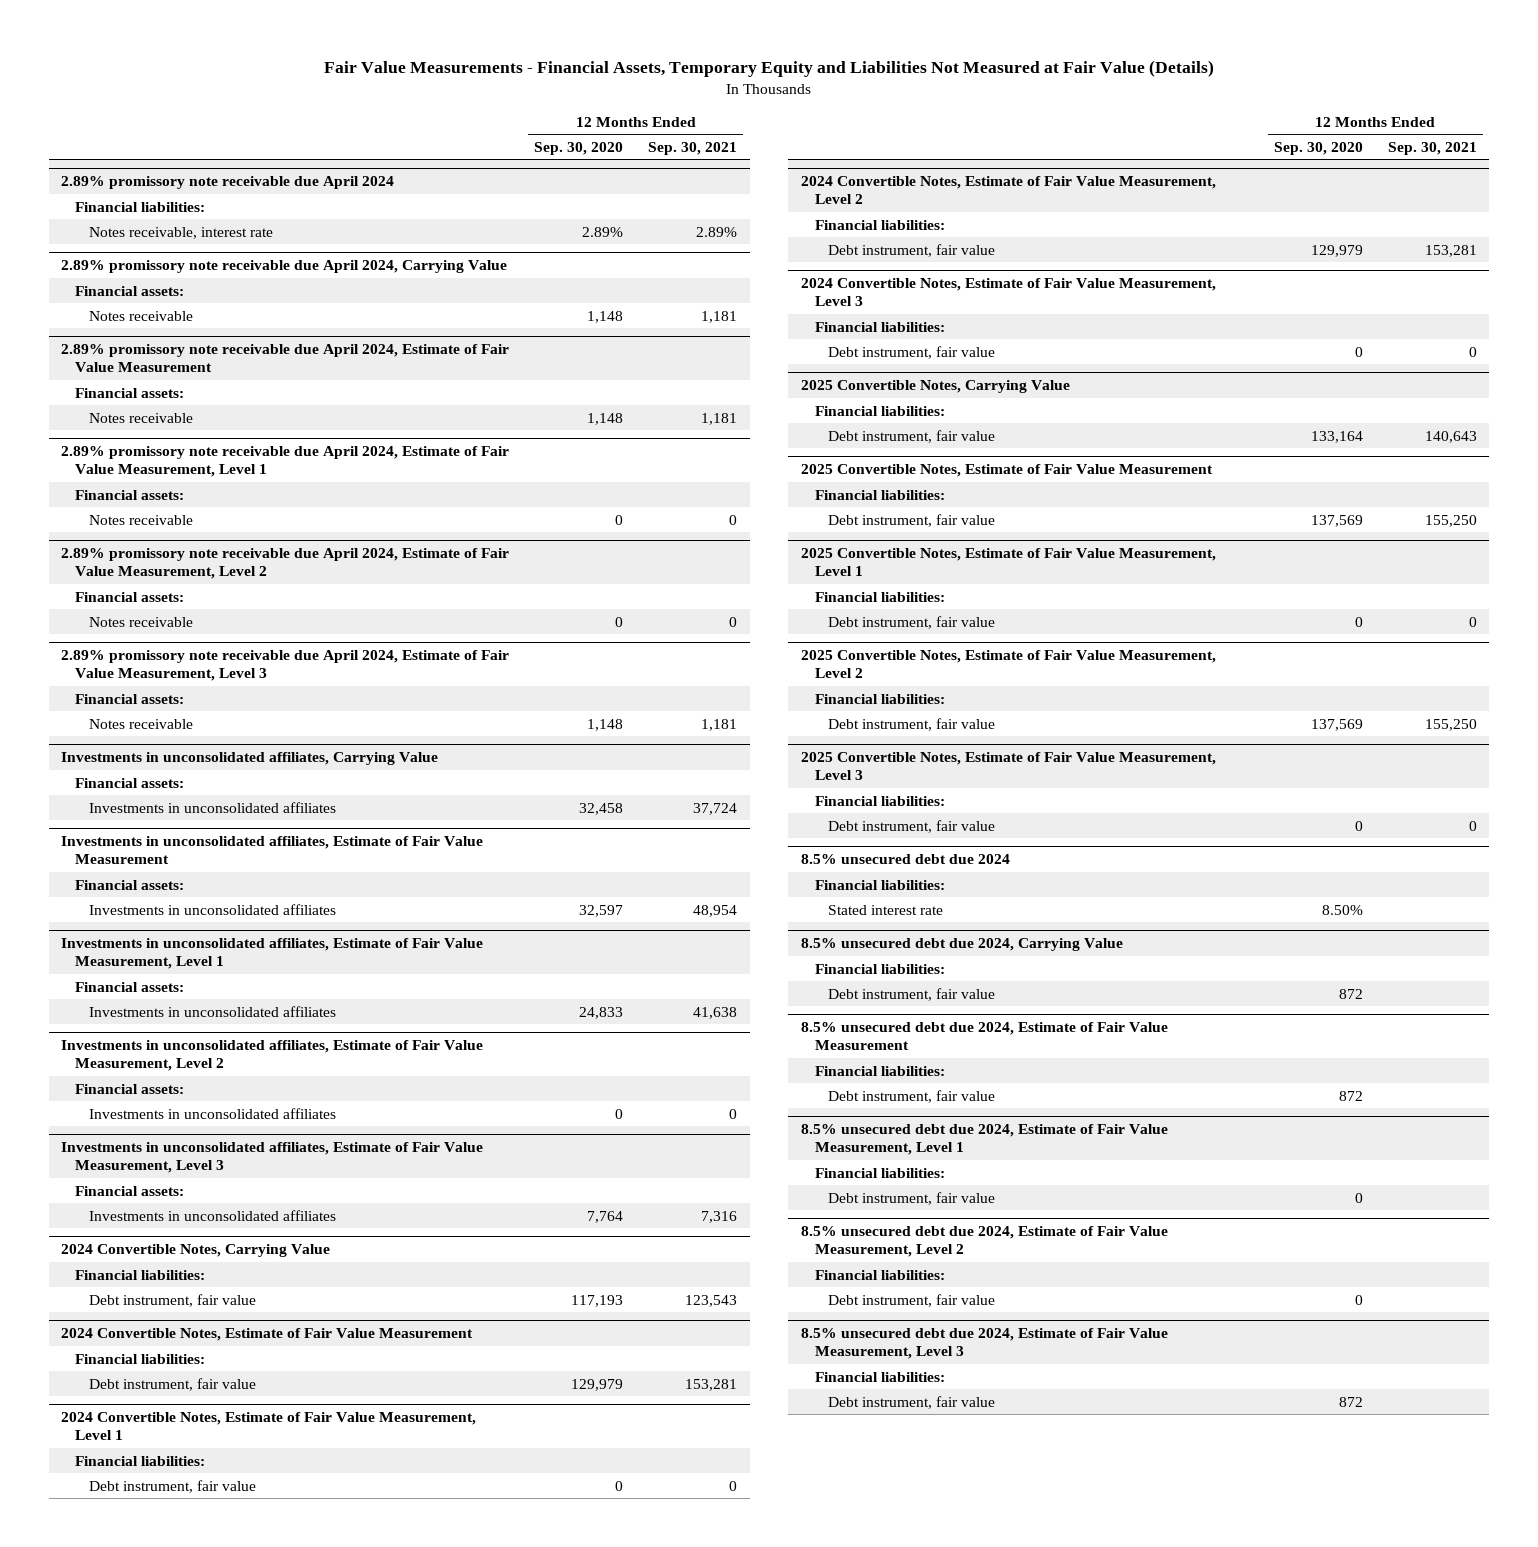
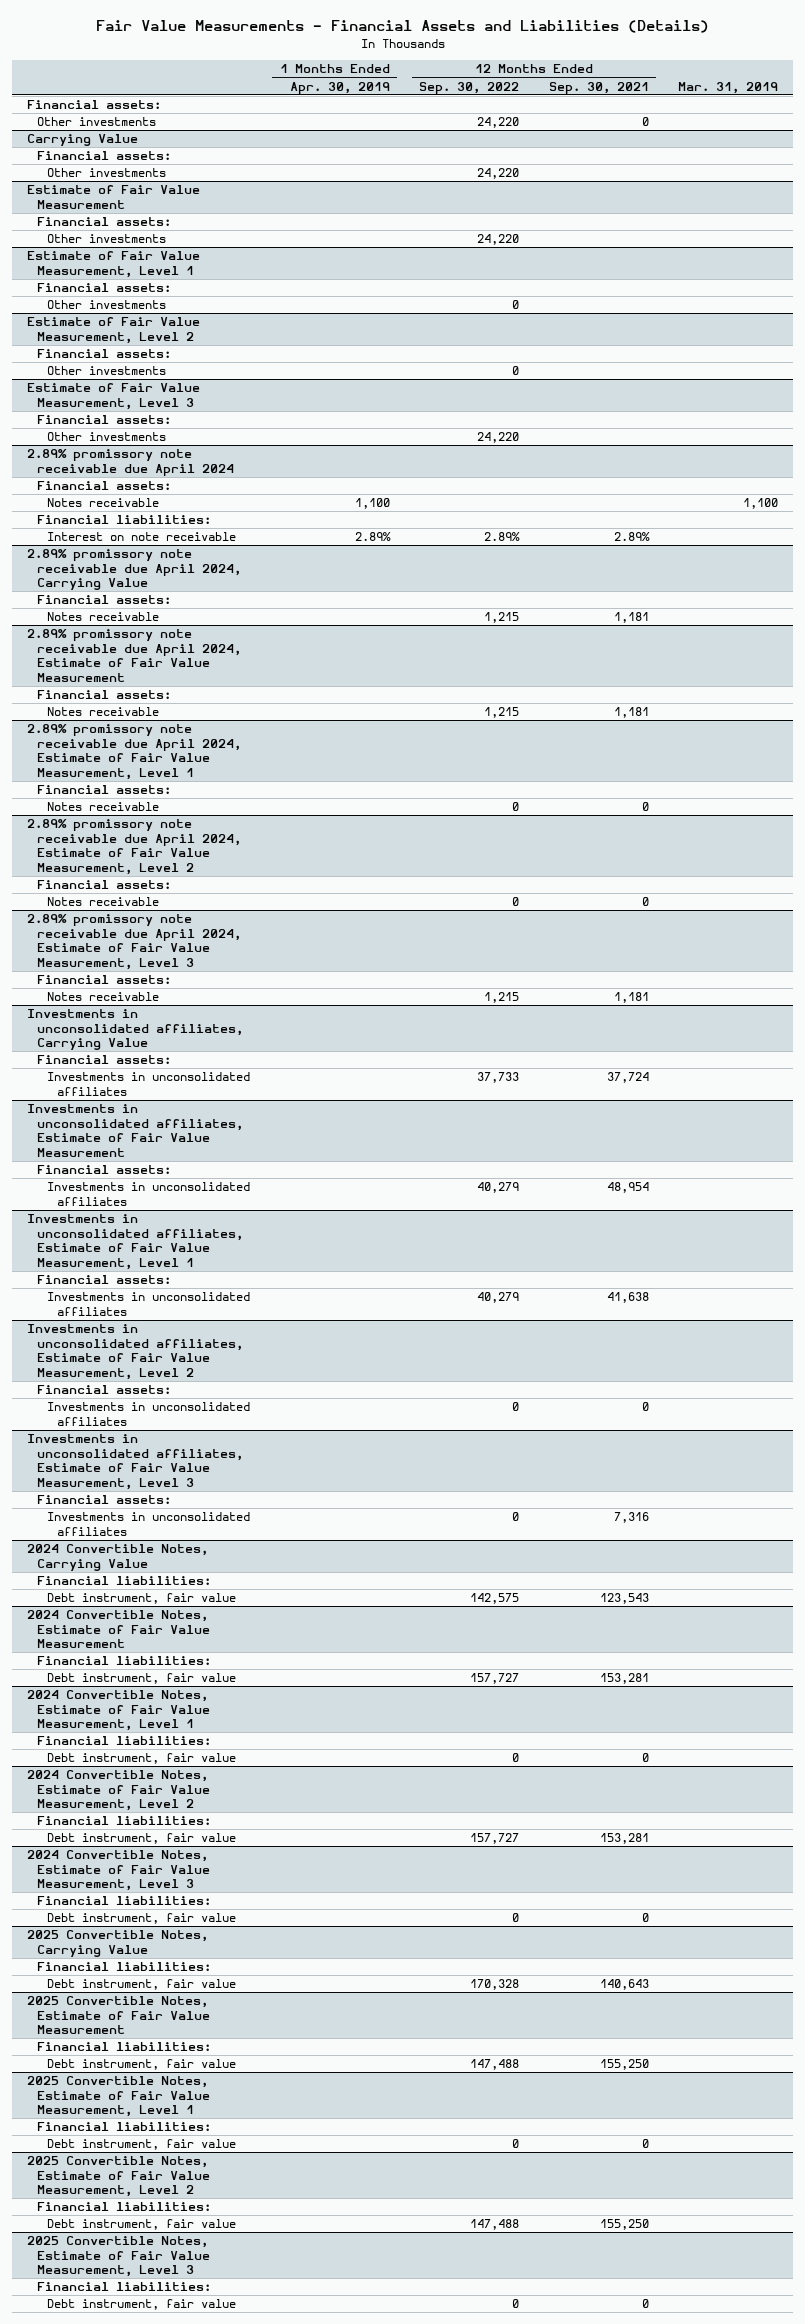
- Fair Value Measurements - Financial Assets, Temporary Equity and Liabilities Not Measured at Fair Value (Details)
+ Fair Value Measurements - Financial Assets and Liabilities (Details)
- | 12 Months Ended Sep. 30, 2020 | 12 Months Ended Sep. 30, 2021
+ | 1 Months Ended Apr. 30, 2019 | 12 Months Ended Sep. 30, 2022 | 12 Months Ended Sep. 30, 2021 | Mar. 31, 2019
+ Financial assets:
+ Other investments | | 24,220 | 0 |
+ Carrying Value
+ Financial assets:
+ Other investments | | 24,220 | |
+ Estimate of Fair Value Measurement
+ Financial assets:
+ Other investments | | 24,220 | |
+ Estimate of Fair Value Measurement, Level 1
+ Financial assets:
+ Other investments | | 0 | |
+ Estimate of Fair Value Measurement, Level 2
+ Financial assets:
+ Other investments | | 0 | |
+ Estimate of Fair Value Measurement, Level 3
+ Financial assets:
+ Other investments | | 24,220 | |
@ 2.89% promissory note receivable due April 2024
+ Financial assets:
+ Notes receivable | 1,100 | | | 1,100
- Notes receivable, interest rate | 2.89% | 2.89%
+ Interest on note receivable | 2.89% | 2.89% | 2.89% |
- 8.5% unsecured debt due 2024
- Financial liabilities:
- Stated interest rate | 8.50% |
- 8.5% unsecured debt due 2024, Carrying Value
- Financial liabilities:
- Debt instrument, fair value | 872 |
- 8.5% unsecured debt due 2024, Estimate of Fair Value Measurement
- Financial liabilities:
- Debt instrument, fair value | 872 |
- 8.5% unsecured debt due 2024, Estimate of Fair Value Measurement, Level 1
- Financial liabilities:
- Debt instrument, fair value | 0 |
- 8.5% unsecured debt due 2024, Estimate of Fair Value Measurement, Level 2
- Financial liabilities:
- Debt instrument, fair value | 0 |
- 8.5% unsecured debt due 2024, Estimate of Fair Value Measurement, Level 3
- Financial liabilities:
- Debt instrument, fair value | 872 |

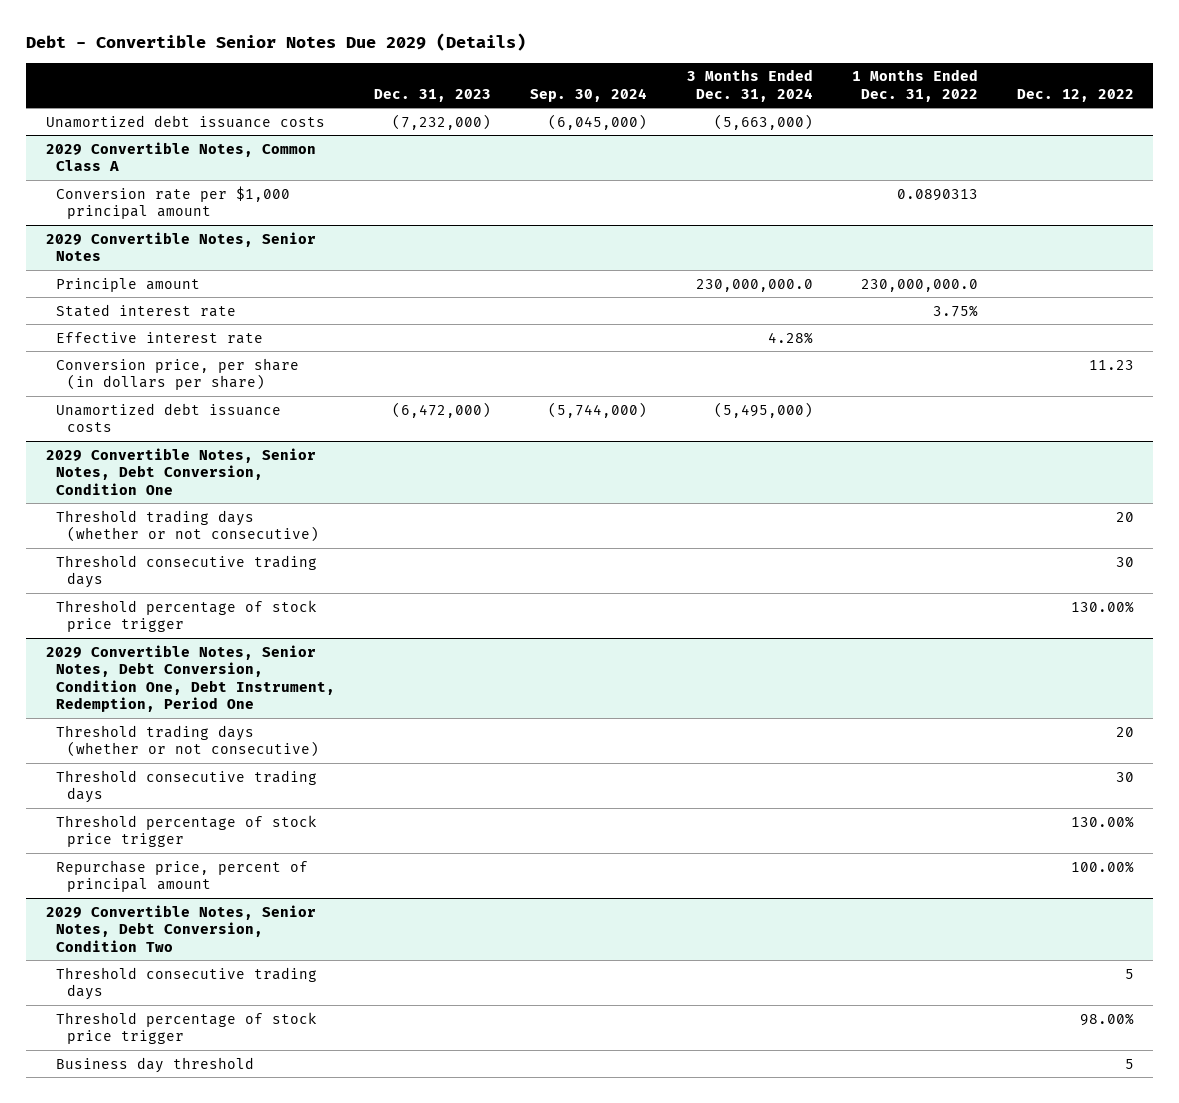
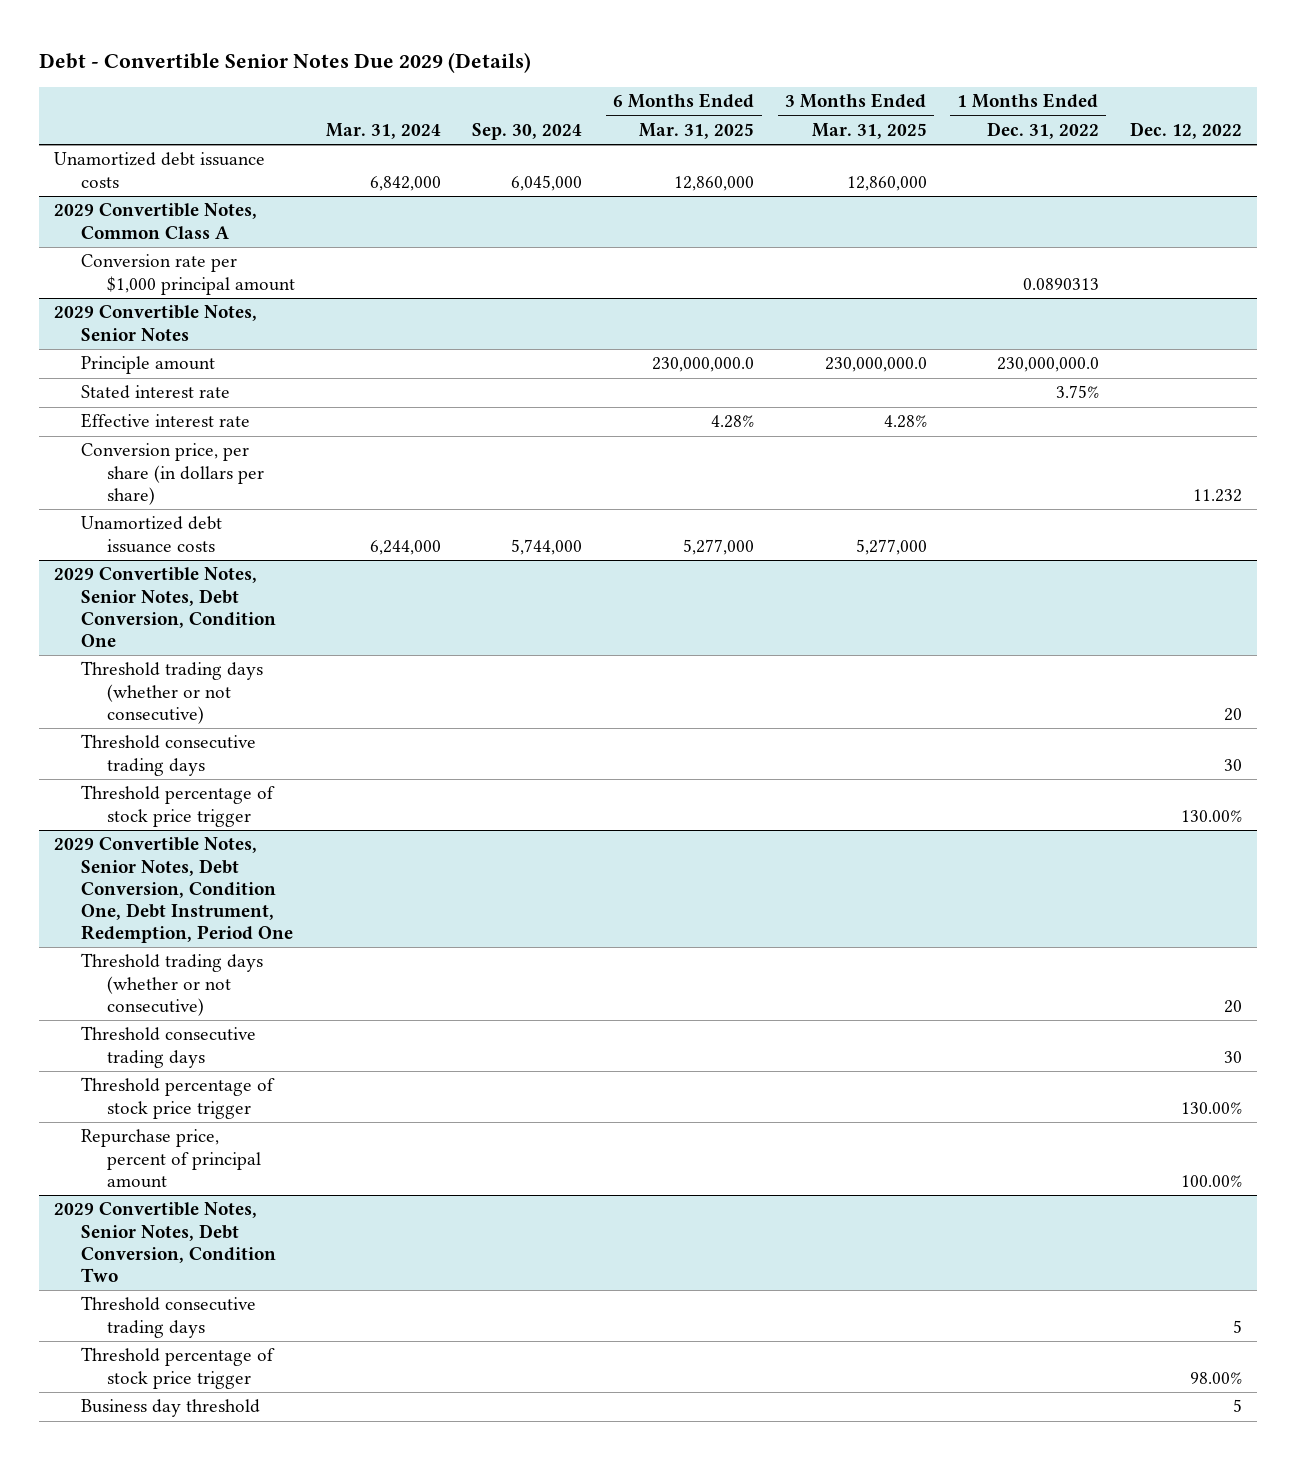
- | Dec. 31, 2023 | Sep. 30, 2024 | 3 Months Ended Dec. 31, 2024 | 1 Months Ended Dec. 31, 2022 | Dec. 12, 2022
+ | Mar. 31, 2024 | Sep. 30, 2024 | 6 Months Ended Mar. 31, 2025 | 3 Months Ended Mar. 31, 2025 | 1 Months Ended Dec. 31, 2022 | Dec. 12, 2022
- Unamortized debt issuance costs | (7,232,000) | (6,045,000) | (5,663,000) | |
+ Unamortized debt issuance costs | 6,842,000 | 6,045,000 | 12,860,000 | 12,860,000 | |
@ 2029 Convertible Notes, Senior Notes
- Conversion price, per share (in dollars per share) | | | | | 11.23
- Unamortized debt issuance costs | (6,472,000) | (5,744,000) | (5,495,000) | |
+ Conversion price, per share (in dollars per share) | | | | | | 11.232
+ Unamortized debt issuance costs | 6,244,000 | 5,744,000 | 5,277,000 | 5,277,000 | |

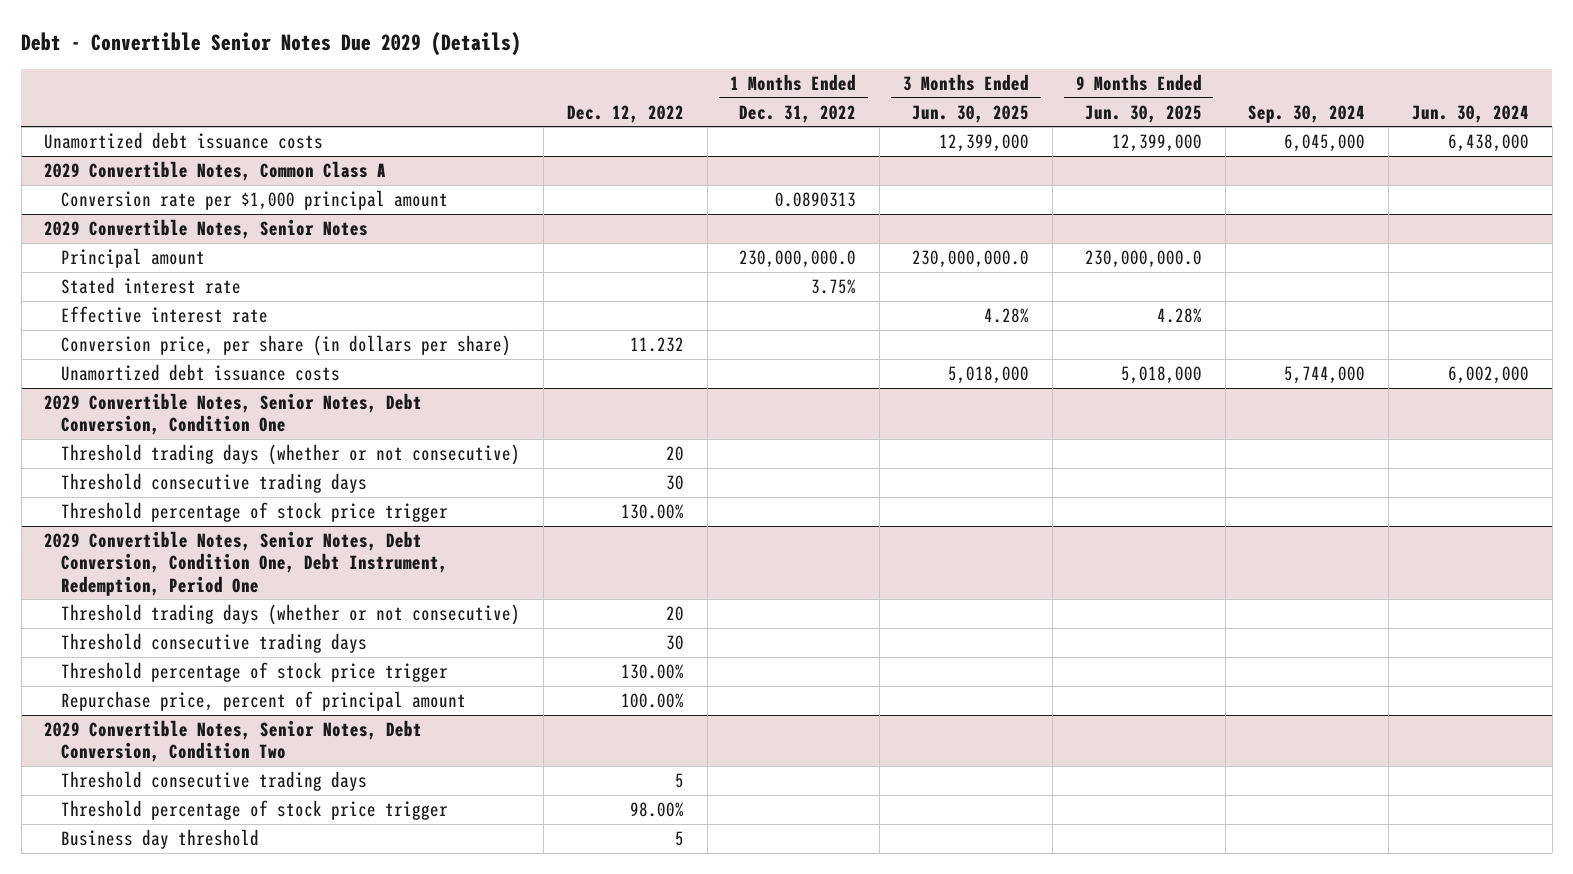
- | Mar. 31, 2024 | Sep. 30, 2024 | 6 Months Ended Mar. 31, 2025 | 3 Months Ended Mar. 31, 2025 | 1 Months Ended Dec. 31, 2022 | Dec. 12, 2022
+ | Dec. 12, 2022 | 1 Months Ended Dec. 31, 2022 | 3 Months Ended Jun. 30, 2025 | 9 Months Ended Jun. 30, 2025 | Sep. 30, 2024 | Jun. 30, 2024
@ 2029 Convertible Notes, Senior Notes
- Principle amount | | | 230,000,000.0 | 230,000,000.0 | 230,000,000.0 |
+ Principal amount | | 230,000,000.0 | 230,000,000.0 | 230,000,000.0 | |

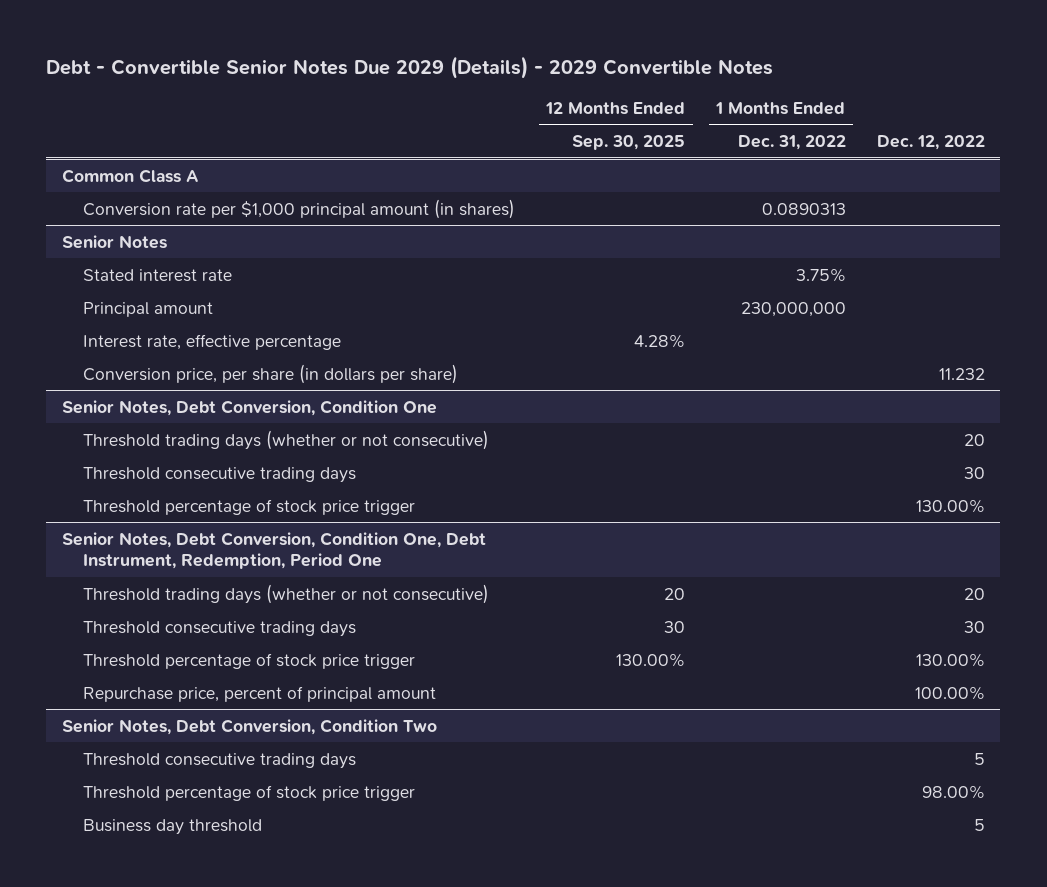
- Debt - Convertible Senior Notes Due 2029 (Details)
+ Debt - Convertible Senior Notes Due 2029 (Details) - 2029 Convertible Notes
- | Dec. 12, 2022 | 1 Months Ended Dec. 31, 2022 | 3 Months Ended Jun. 30, 2025 | 9 Months Ended Jun. 30, 2025 | Sep. 30, 2024 | Jun. 30, 2024
+ | 12 Months Ended Sep. 30, 2025 | 1 Months Ended Dec. 31, 2022 | Dec. 12, 2022
- Unamortized debt issuance costs | | | 12,399,000 | 12,399,000 | 6,045,000 | 6,438,000
- 2029 Convertible Notes, Common Class A
- Conversion rate per $1,000 principal amount | | 0.0890313 | | | |
- 2029 Convertible Notes, Senior Notes
- Principal amount | | 230,000,000.0 | 230,000,000.0 | 230,000,000.0 | |
+ Common Class A
+ Conversion rate per $1,000 principal amount (in shares) | | 0.0890313 |
+ Senior Notes
- Effective interest rate | | | 4.28% | 4.28% | |
+ Principal amount | | 230,000,000 |
+ Interest rate, effective percentage | 4.28% | |
- Unamortized debt issuance costs | | | 5,018,000 | 5,018,000 | 5,744,000 | 6,002,000
- 2029 Convertible Notes, Senior Notes, Debt Conversion, Condition One
+ Senior Notes, Debt Conversion, Condition One
- 2029 Convertible Notes, Senior Notes, Debt Conversion, Condition One, Debt Instrument, Redemption, Period One
+ Senior Notes, Debt Conversion, Condition One, Debt Instrument, Redemption, Period One
- 2029 Convertible Notes, Senior Notes, Debt Conversion, Condition Two
+ Senior Notes, Debt Conversion, Condition Two

